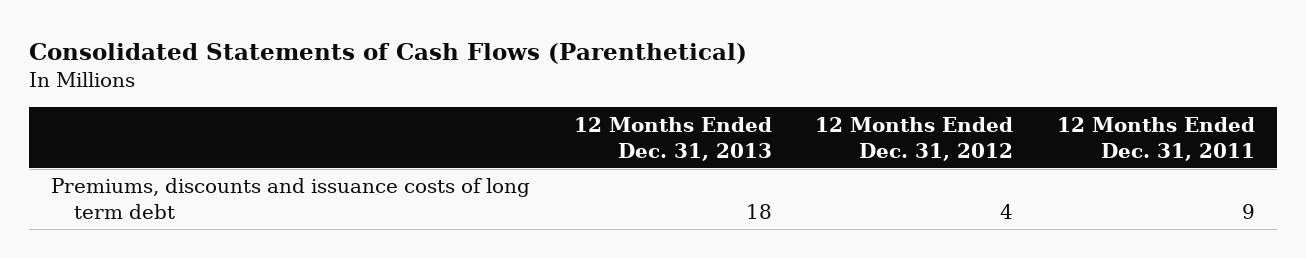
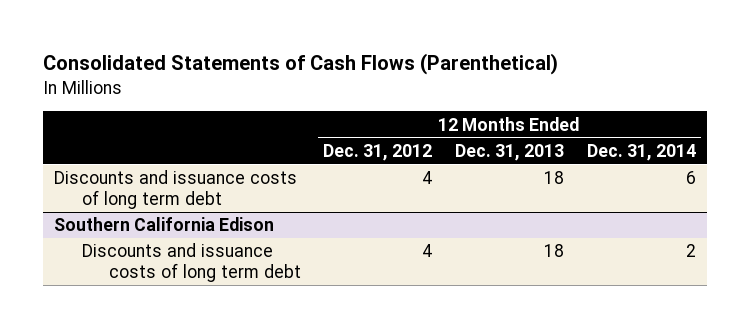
- | 12 Months Ended Dec. 31, 2013 | 12 Months Ended Dec. 31, 2012 | 12 Months Ended Dec. 31, 2011
+ | 12 Months Ended Dec. 31, 2012 | 12 Months Ended Dec. 31, 2013 | 12 Months Ended Dec. 31, 2014
- Premiums, discounts and issuance costs of long term debt | 18 | 4 | 9
+ Discounts and issuance costs of long term debt | 4 | 18 | 6
+ Southern California Edison
+ Discounts and issuance costs of long term debt | 4 | 18 | 2

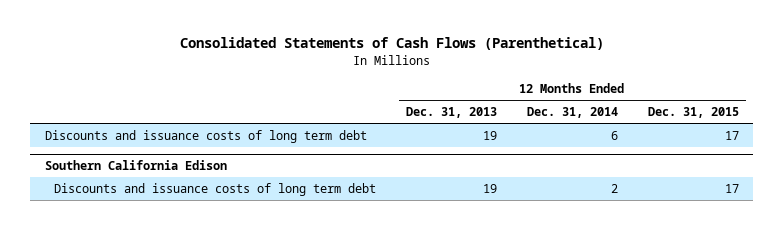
- | 12 Months Ended Dec. 31, 2012 | 12 Months Ended Dec. 31, 2013 | 12 Months Ended Dec. 31, 2014
+ | 12 Months Ended Dec. 31, 2013 | 12 Months Ended Dec. 31, 2014 | 12 Months Ended Dec. 31, 2015
- Discounts and issuance costs of long term debt | 4 | 18 | 6
+ Discounts and issuance costs of long term debt | 19 | 6 | 17
@ Southern California Edison
- Discounts and issuance costs of long term debt | 4 | 18 | 2
+ Discounts and issuance costs of long term debt | 19 | 2 | 17

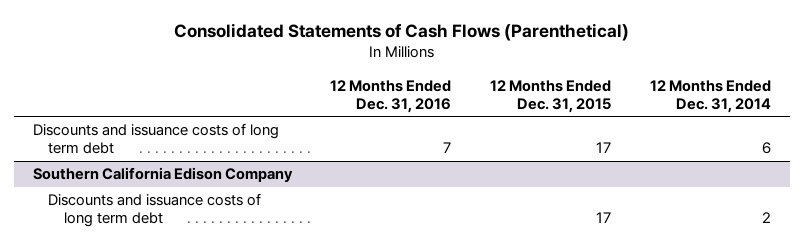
- | 12 Months Ended Dec. 31, 2013 | 12 Months Ended Dec. 31, 2014 | 12 Months Ended Dec. 31, 2015
+ | 12 Months Ended Dec. 31, 2016 | 12 Months Ended Dec. 31, 2015 | 12 Months Ended Dec. 31, 2014
- Southern California Edison
+ Southern California Edison Company

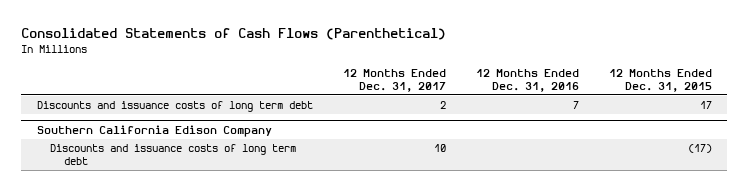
- | 12 Months Ended Dec. 31, 2016 | 12 Months Ended Dec. 31, 2015 | 12 Months Ended Dec. 31, 2014
+ | 12 Months Ended Dec. 31, 2017 | 12 Months Ended Dec. 31, 2016 | 12 Months Ended Dec. 31, 2015
@ Southern California Edison Company
- Discounts and issuance costs of long term debt | | 17 | 2
+ Discounts and issuance costs of long term debt | 10 | | (17)

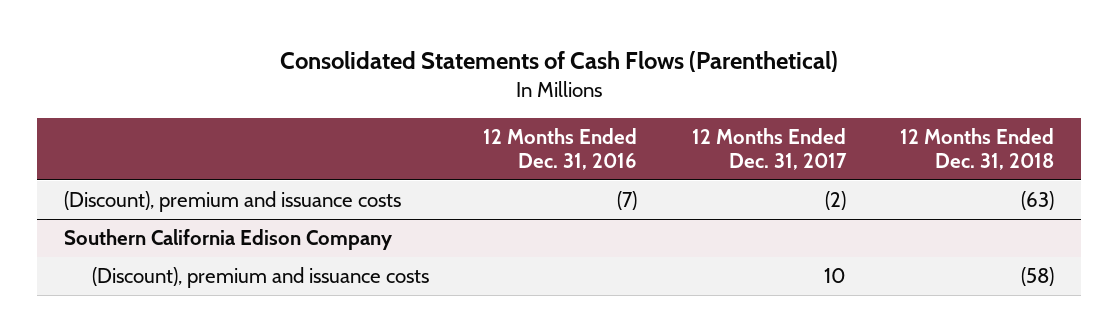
- | 12 Months Ended Dec. 31, 2017 | 12 Months Ended Dec. 31, 2016 | 12 Months Ended Dec. 31, 2015
+ | 12 Months Ended Dec. 31, 2016 | 12 Months Ended Dec. 31, 2017 | 12 Months Ended Dec. 31, 2018
- Discounts and issuance costs of long term debt | 2 | 7 | 17
+ (Discount), premium and issuance costs | (7) | (2) | (63)
@ Southern California Edison Company
- Discounts and issuance costs of long term debt | 10 | | (17)
+ (Discount), premium and issuance costs | | 10 | (58)

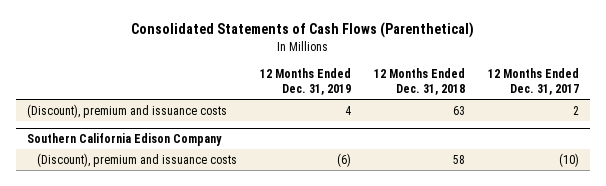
- | 12 Months Ended Dec. 31, 2016 | 12 Months Ended Dec. 31, 2017 | 12 Months Ended Dec. 31, 2018
+ | 12 Months Ended Dec. 31, 2019 | 12 Months Ended Dec. 31, 2018 | 12 Months Ended Dec. 31, 2017
- (Discount), premium and issuance costs | (7) | (2) | (63)
+ (Discount), premium and issuance costs | 4 | 63 | 2
@ Southern California Edison Company
- (Discount), premium and issuance costs | | 10 | (58)
+ (Discount), premium and issuance costs | (6) | 58 | (10)

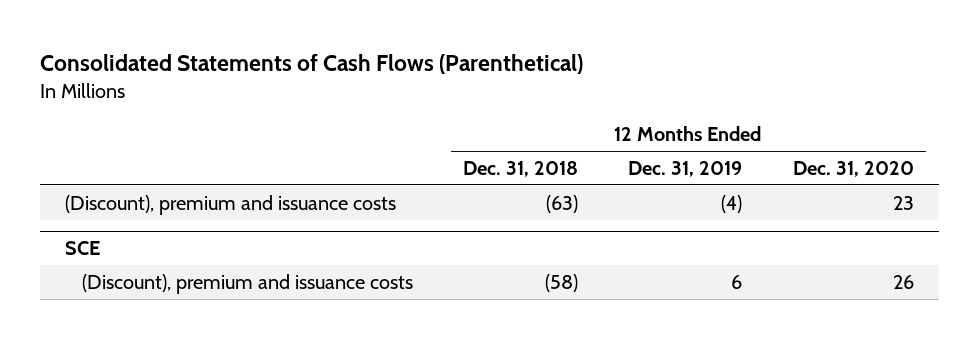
- | 12 Months Ended Dec. 31, 2019 | 12 Months Ended Dec. 31, 2018 | 12 Months Ended Dec. 31, 2017
+ | 12 Months Ended Dec. 31, 2018 | 12 Months Ended Dec. 31, 2019 | 12 Months Ended Dec. 31, 2020
- (Discount), premium and issuance costs | 4 | 63 | 2
- Southern California Edison Company
- (Discount), premium and issuance costs | (6) | 58 | (10)
+ (Discount), premium and issuance costs | (63) | (4) | 23
+ SCE
+ (Discount), premium and issuance costs | (58) | 6 | 26

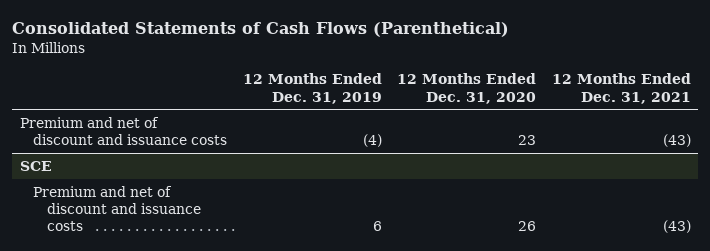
- | 12 Months Ended Dec. 31, 2018 | 12 Months Ended Dec. 31, 2019 | 12 Months Ended Dec. 31, 2020
+ | 12 Months Ended Dec. 31, 2019 | 12 Months Ended Dec. 31, 2020 | 12 Months Ended Dec. 31, 2021
- (Discount), premium and issuance costs | (63) | (4) | 23
+ Premium and net of discount and issuance costs | (4) | 23 | (43)
@ SCE
- (Discount), premium and issuance costs | (58) | 6 | 26
+ Premium and net of discount and issuance costs | 6 | 26 | (43)

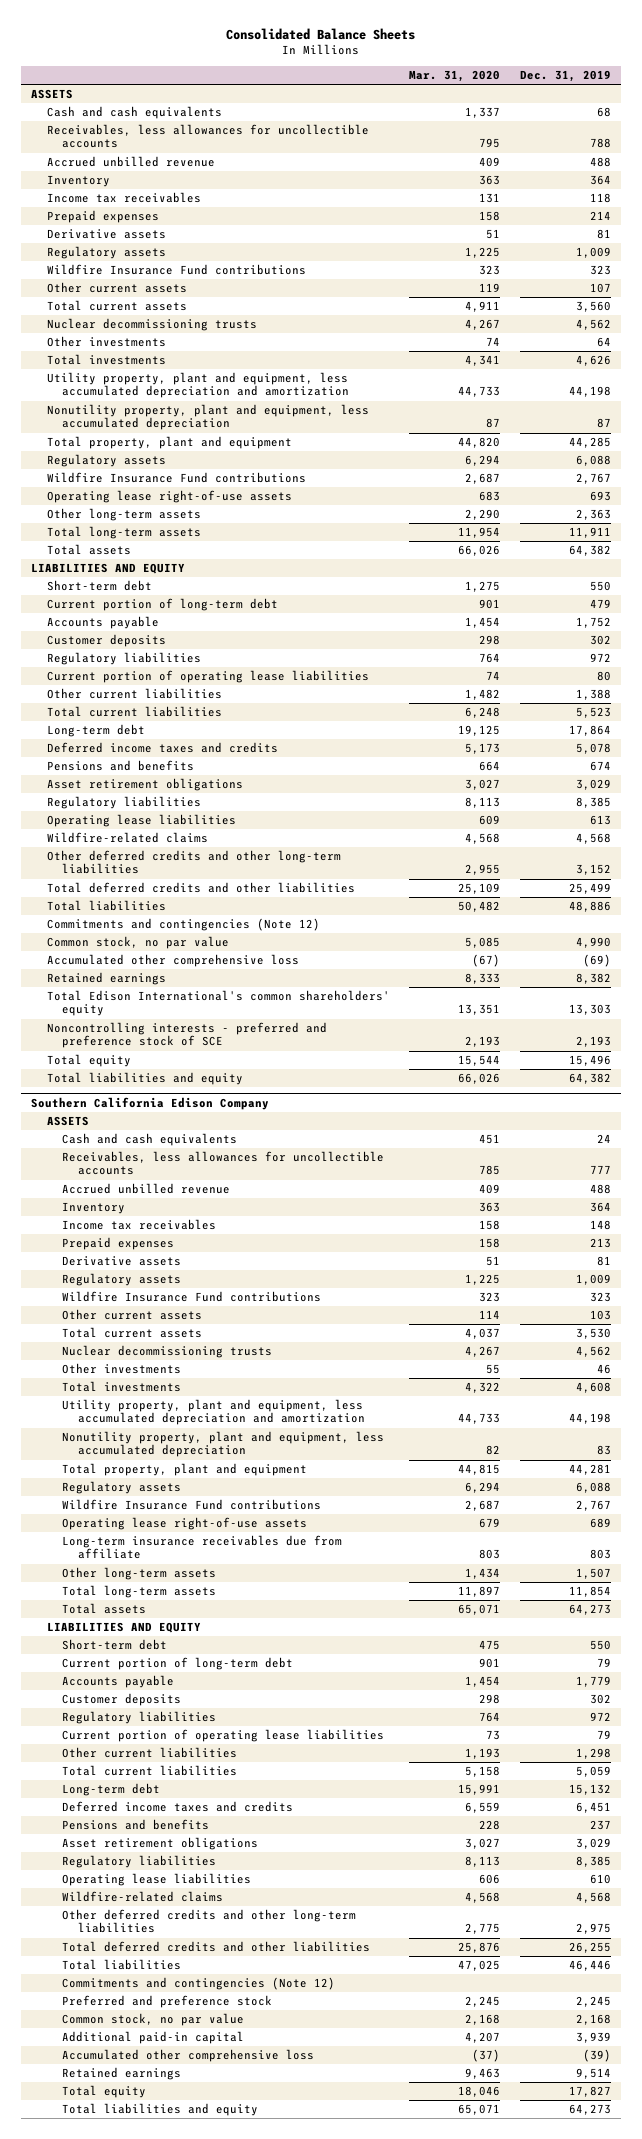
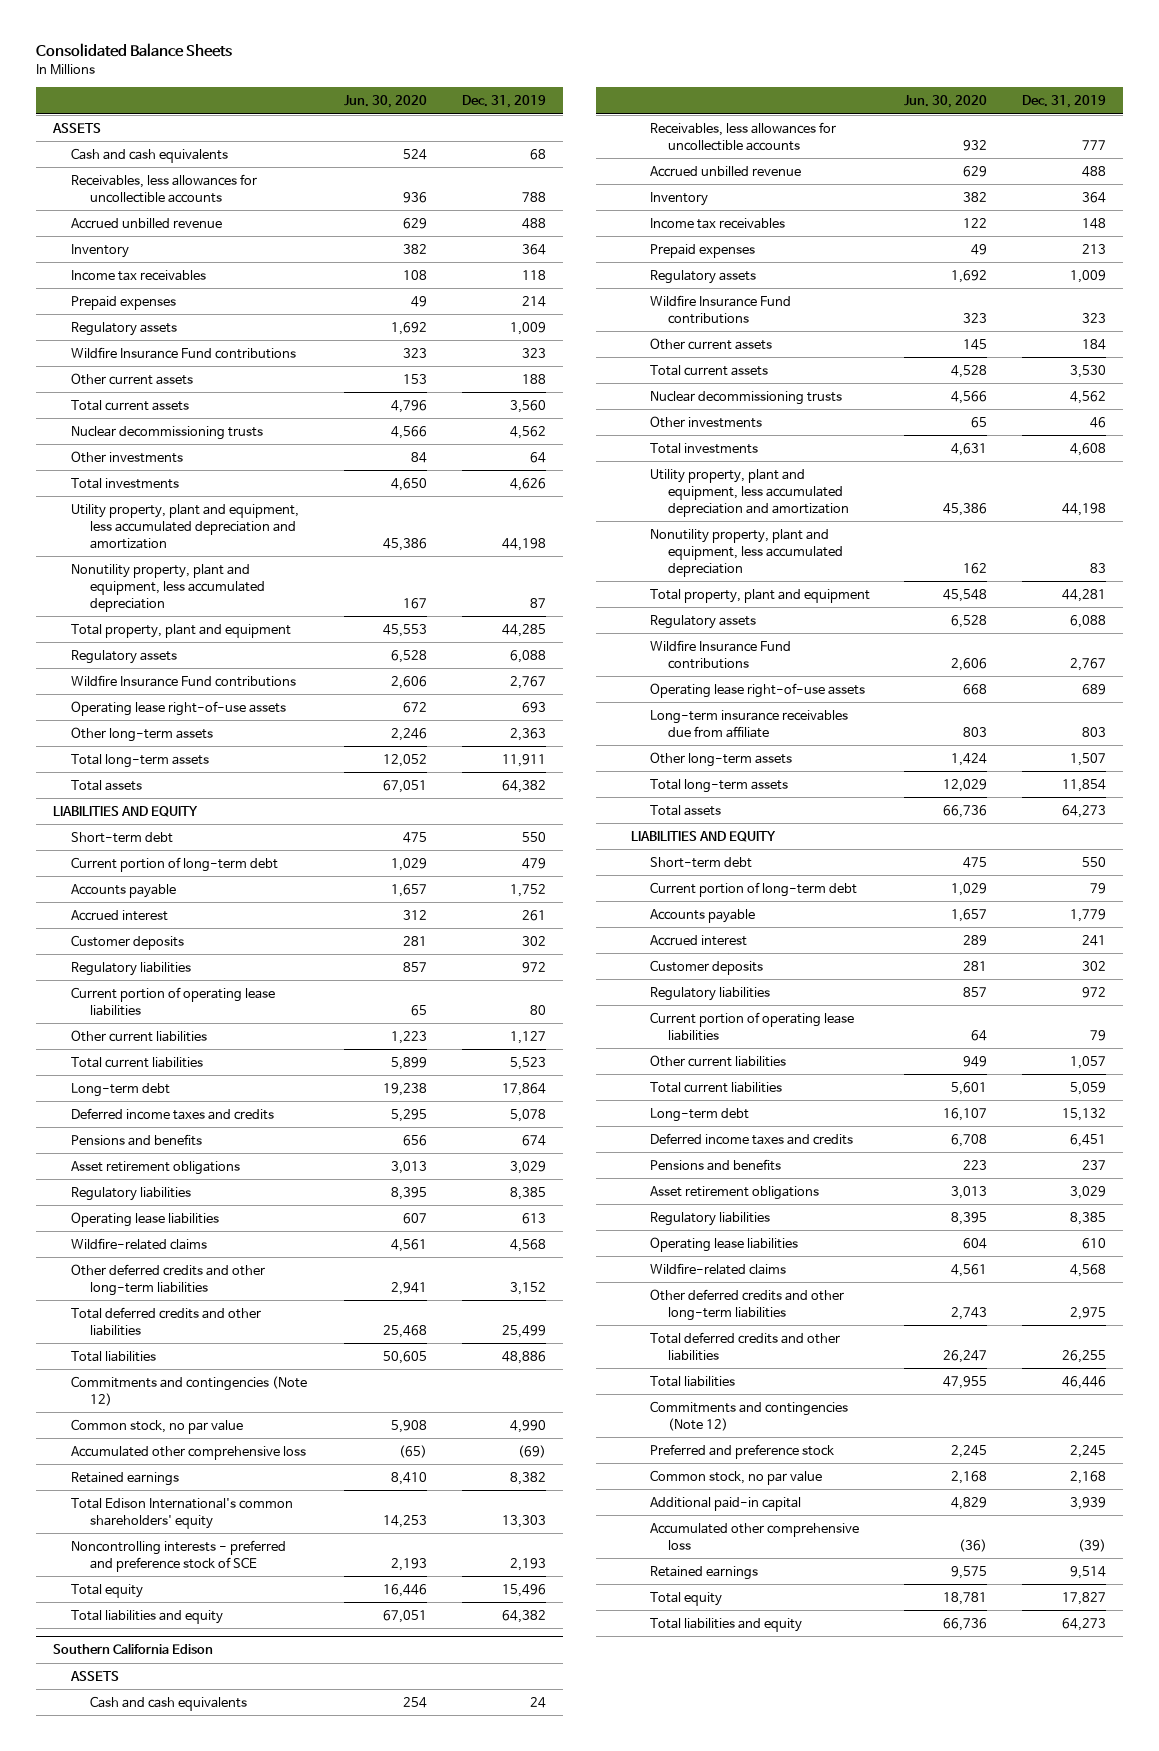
- | Mar. 31, 2020 | Dec. 31, 2019
+ | Jun. 30, 2020 | Dec. 31, 2019
- Derivative assets | 51 | 81
- Other current assets | 119 | 107
+ Other current assets | 153 | 188
+ Accrued interest | 312 | 261
- Other current liabilities | 1,482 | 1,388
+ Other current liabilities | 1,223 | 1,127
- Southern California Edison Company
+ Southern California Edison
- Derivative assets | 51 | 81
- Other current assets | 114 | 103
+ Other current assets | 145 | 184
+ Accrued interest | 289 | 241
- Other current liabilities | 1,193 | 1,298
+ Other current liabilities | 949 | 1,057

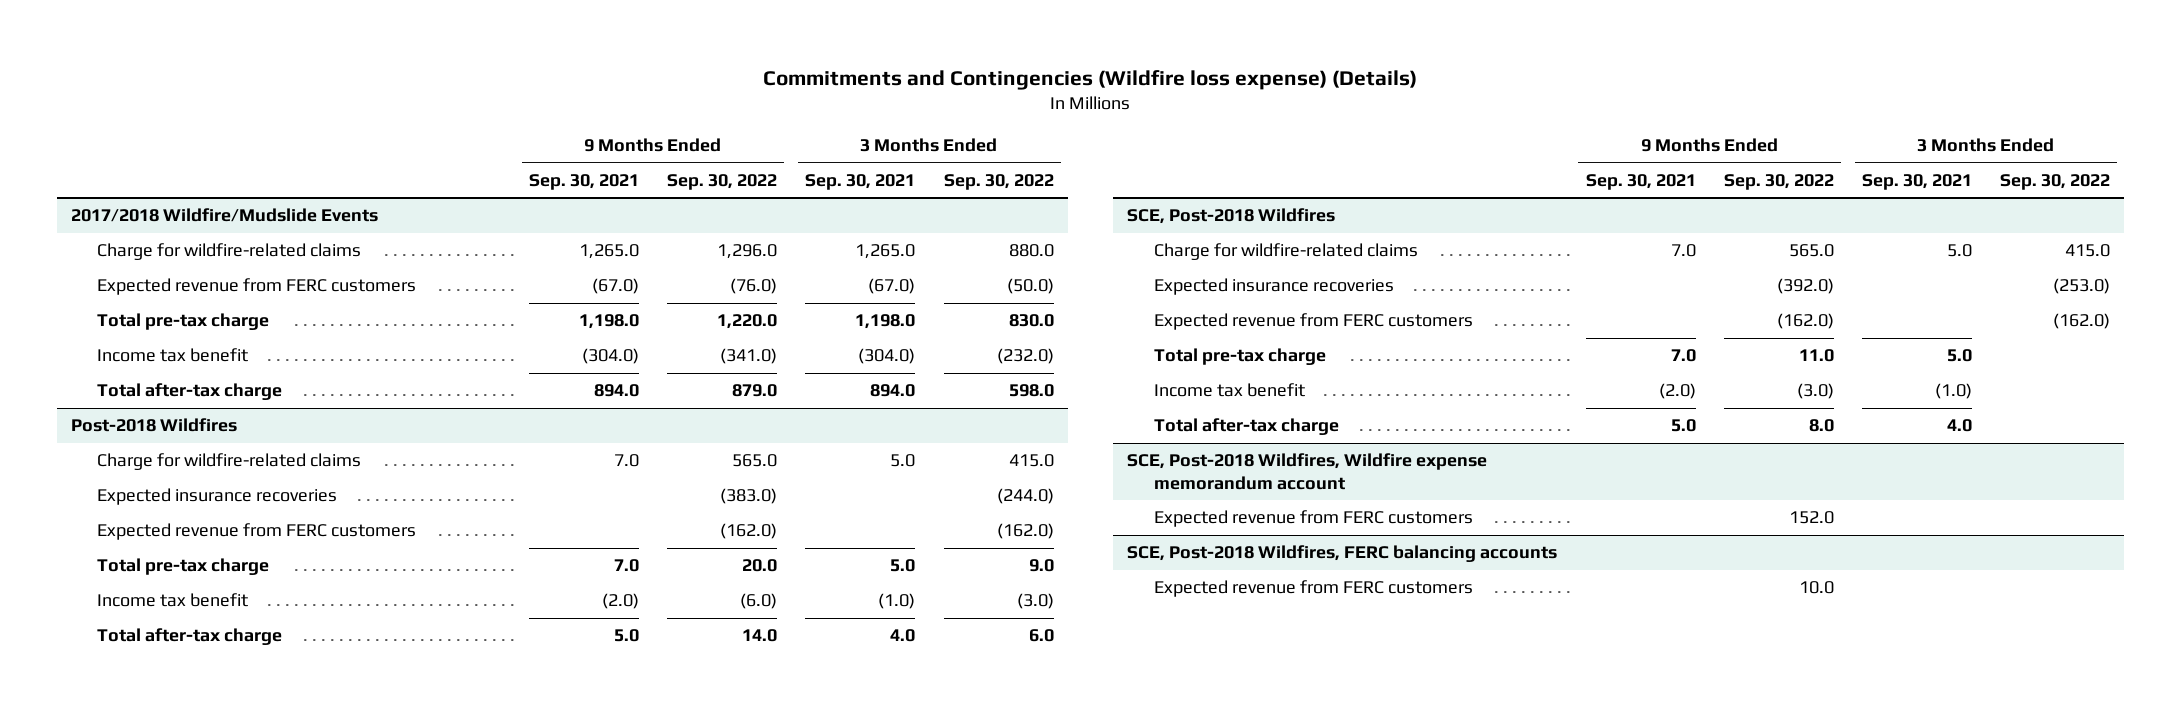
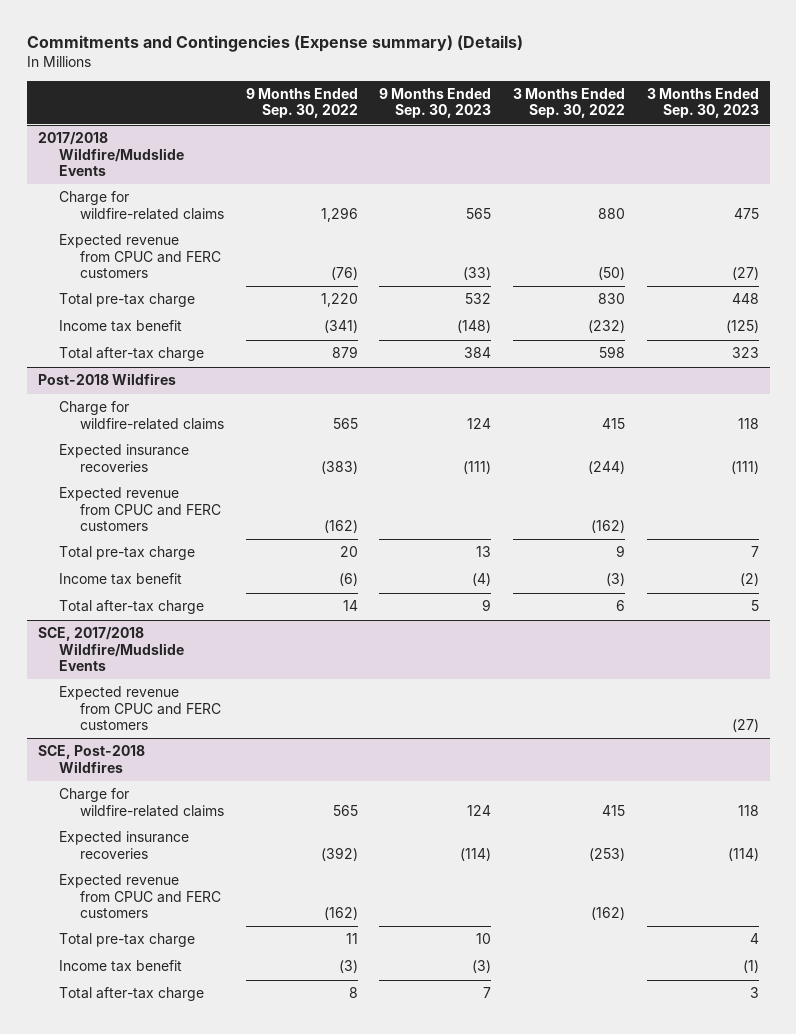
- Commitments and Contingencies (Wildfire loss expense) (Details)
+ Commitments and Contingencies (Expense summary) (Details)
- | 9 Months Ended Sep. 30, 2021 | 9 Months Ended Sep. 30, 2022 | 3 Months Ended Sep. 30, 2021 | 3 Months Ended Sep. 30, 2022
+ | 9 Months Ended Sep. 30, 2022 | 9 Months Ended Sep. 30, 2023 | 3 Months Ended Sep. 30, 2022 | 3 Months Ended Sep. 30, 2023
@ 2017/2018 Wildfire/Mudslide Events
- Charge for wildfire-related claims | 1,265.0 | 1,296.0 | 1,265.0 | 880.0
- Expected revenue from FERC customers | (67.0) | (76.0) | (67.0) | (50.0)
- Total pre-tax charge | 1,198.0 | 1,220.0 | 1,198.0 | 830.0
- Income tax benefit | (304.0) | (341.0) | (304.0) | (232.0)
- Total after-tax charge | 894.0 | 879.0 | 894.0 | 598.0
+ Charge for wildfire-related claims | 1,296 | 565 | 880 | 475
+ Expected revenue from CPUC and FERC customers | (76) | (33) | (50) | (27)
+ Total pre-tax charge | 1,220 | 532 | 830 | 448
+ Income tax benefit | (341) | (148) | (232) | (125)
+ Total after-tax charge | 879 | 384 | 598 | 323
@ Post-2018 Wildfires
- Charge for wildfire-related claims | 7.0 | 565.0 | 5.0 | 415.0
- Expected insurance recoveries | | (383.0) | | (244.0)
- Expected revenue from FERC customers | | (162.0) | | (162.0)
- Total pre-tax charge | 7.0 | 20.0 | 5.0 | 9.0
- Income tax benefit | (2.0) | (6.0) | (1.0) | (3.0)
- Total after-tax charge | 5.0 | 14.0 | 4.0 | 6.0
+ Charge for wildfire-related claims | 565 | 124 | 415 | 118
+ Expected insurance recoveries | (383) | (111) | (244) | (111)
+ Expected revenue from CPUC and FERC customers | (162) | | (162) |
+ Total pre-tax charge | 20 | 13 | 9 | 7
+ Income tax benefit | (6) | (4) | (3) | (2)
+ Total after-tax charge | 14 | 9 | 6 | 5
+ SCE, 2017/2018 Wildfire/Mudslide Events
+ Expected revenue from CPUC and FERC customers | | | | (27)
@ SCE, Post-2018 Wildfires
- Charge for wildfire-related claims | 7.0 | 565.0 | 5.0 | 415.0
- Expected insurance recoveries | | (392.0) | | (253.0)
- Expected revenue from FERC customers | | (162.0) | | (162.0)
- Total pre-tax charge | 7.0 | 11.0 | 5.0 |
- Income tax benefit | (2.0) | (3.0) | (1.0) |
- Total after-tax charge | 5.0 | 8.0 | 4.0 |
- SCE, Post-2018 Wildfires, Wildfire expense memorandum account
- Expected revenue from FERC customers | | 152.0 | |
- SCE, Post-2018 Wildfires, FERC balancing accounts
- Expected revenue from FERC customers | | 10.0 | |
@ SCE, Post-2018 Wildfires
+ Charge for wildfire-related claims | 565 | 124 | 415 | 118
+ Expected insurance recoveries | (392) | (114) | (253) | (114)
+ Expected revenue from CPUC and FERC customers | (162) | | (162) |
+ Total pre-tax charge | 11 | 10 | | 4
+ Income tax benefit | (3) | (3) | | (1)
+ Total after-tax charge | 8 | 7 | | 3

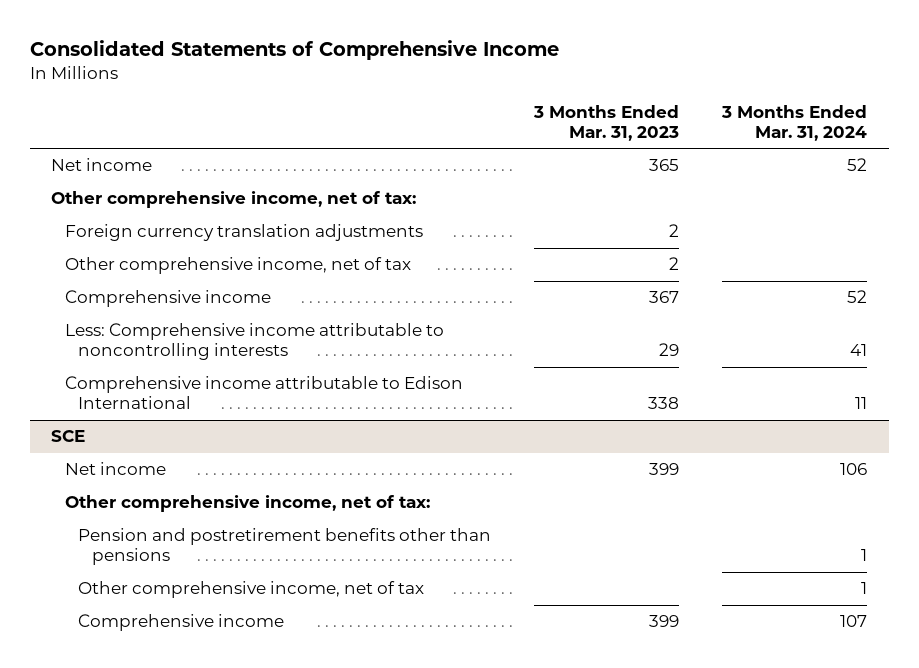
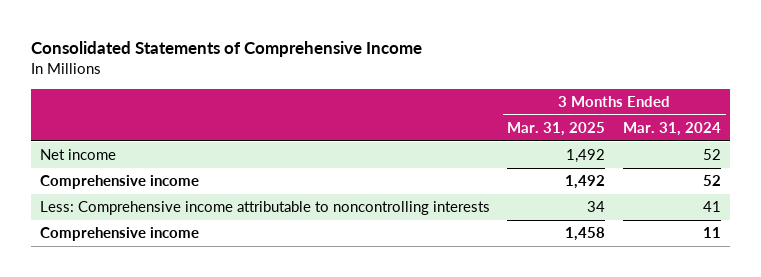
- | 3 Months Ended Mar. 31, 2023 | 3 Months Ended Mar. 31, 2024
+ | 3 Months Ended Mar. 31, 2025 | 3 Months Ended Mar. 31, 2024
- Other comprehensive income, net of tax:
- Foreign currency translation adjustments | 2 |
- Other comprehensive income, net of tax | 2 |
- Comprehensive income attributable to Edison International | 338 | 11
- SCE
- Net income | 399 | 106
- Other comprehensive income, net of tax:
- Pension and postretirement benefits other than pensions | | 1
- Other comprehensive income, net of tax | | 1
- Comprehensive income | 399 | 107
+ Comprehensive income | 1,458 | 11

